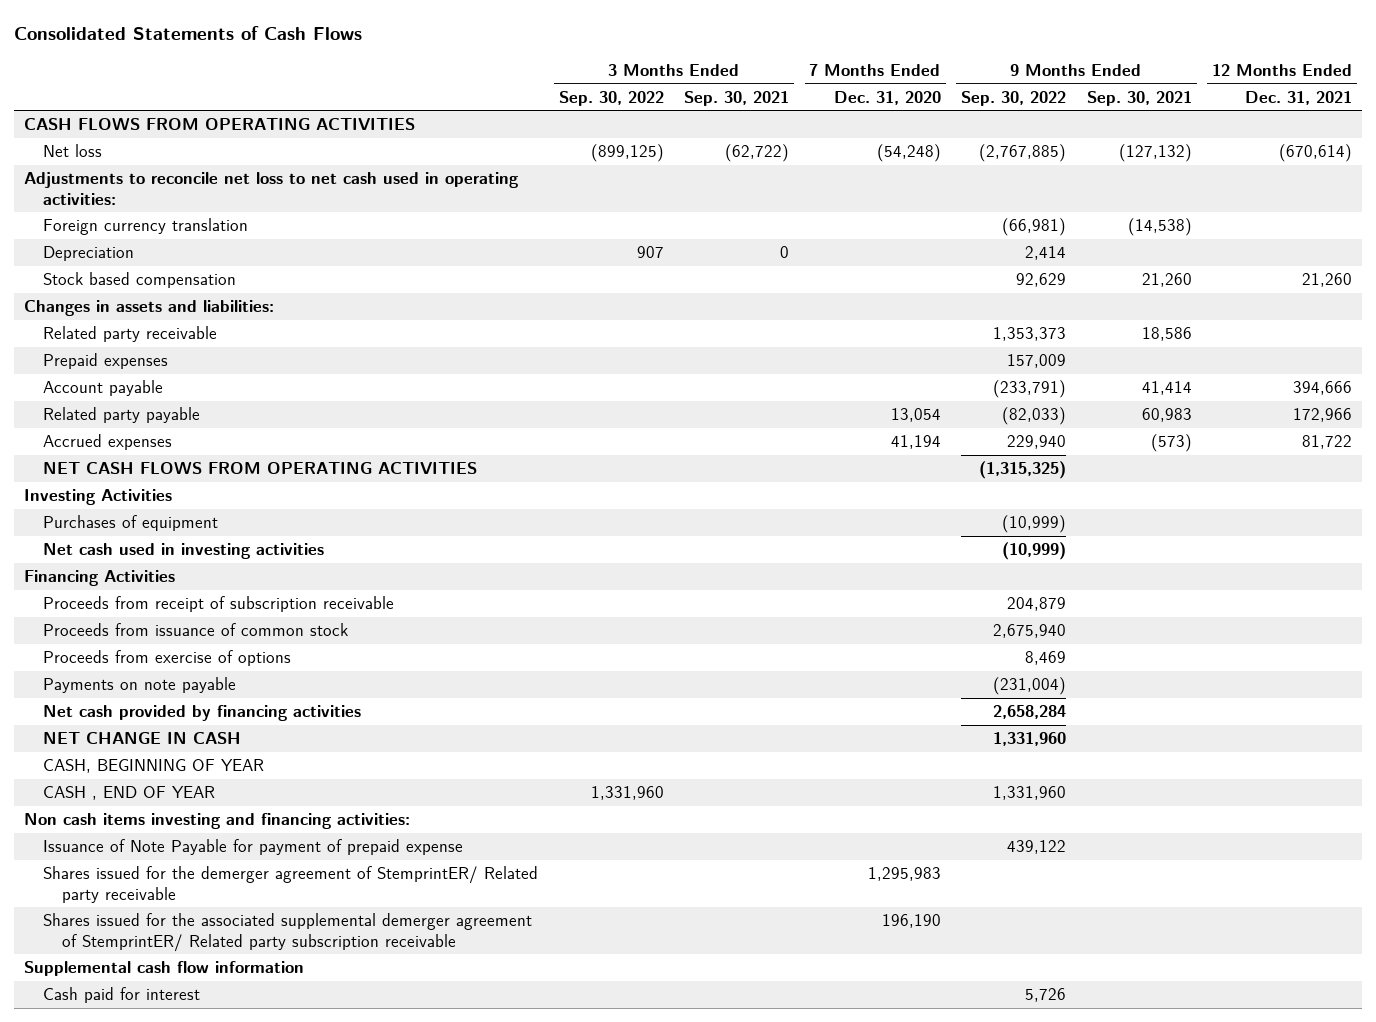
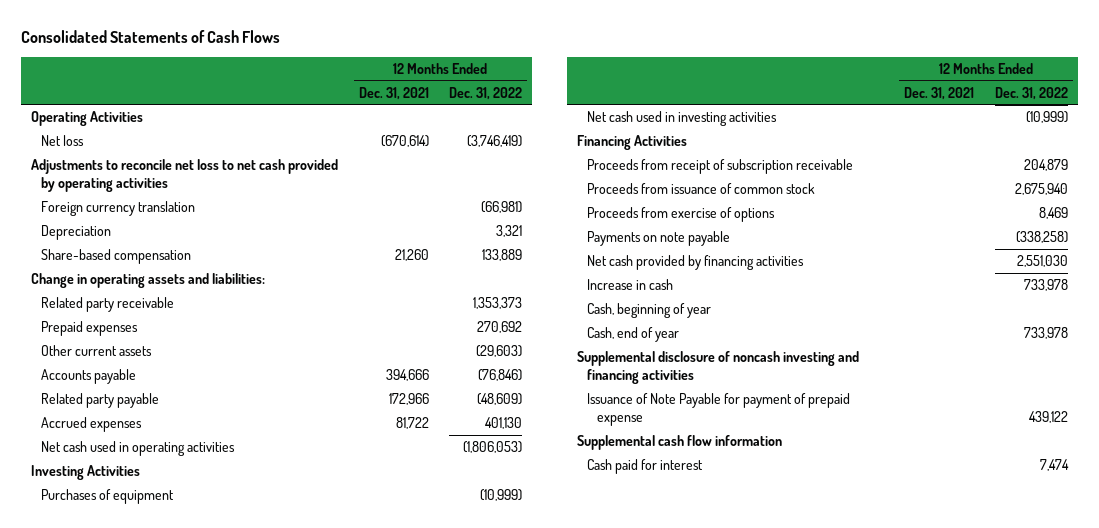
- | 3 Months Ended Sep. 30, 2022 | 3 Months Ended Sep. 30, 2021 | 7 Months Ended Dec. 31, 2020 | 9 Months Ended Sep. 30, 2022 | 9 Months Ended Sep. 30, 2021 | 12 Months Ended Dec. 31, 2021
+ | 12 Months Ended Dec. 31, 2021 | 12 Months Ended Dec. 31, 2022
- CASH FLOWS FROM OPERATING ACTIVITIES
+ Operating Activities
- Adjustments to reconcile net loss to net cash used in operating activities:
+ Adjustments to reconcile net loss to net cash provided by operating activities
- Stock based compensation | | | | 92,629 | 21,260 | 21,260
- Changes in assets and liabilities:
+ Share-based compensation | 21,260 | 133,889
+ Change in operating assets and liabilities:
- Account payable | | | | (233,791) | 41,414 | 394,666
+ Other current assets | | (29,603)
+ Accounts payable | 394,666 | (76,846)
- NET CASH FLOWS FROM OPERATING ACTIVITIES | | | | (1,315,325) | |
+ Net cash used in operating activities | | (1,806,053)
- NET CHANGE IN CASH | | | | 1,331,960 | |
- CASH, BEGINNING OF YEAR
- CASH , END OF YEAR | 1,331,960 | | | 1,331,960 | |
- Non cash items investing and financing activities:
+ Increase in cash | | 733,978
+ Cash, beginning of year
+ Cash, end of year | | 733,978
+ Supplemental disclosure of noncash investing and financing activities
- Shares issued for the demerger agreement of StemprintER/ Related party receivable | | | 1,295,983 | | |
- Shares issued for the associated supplemental demerger agreement of StemprintER/ Related party subscription receivable | | | 196,190 | | |

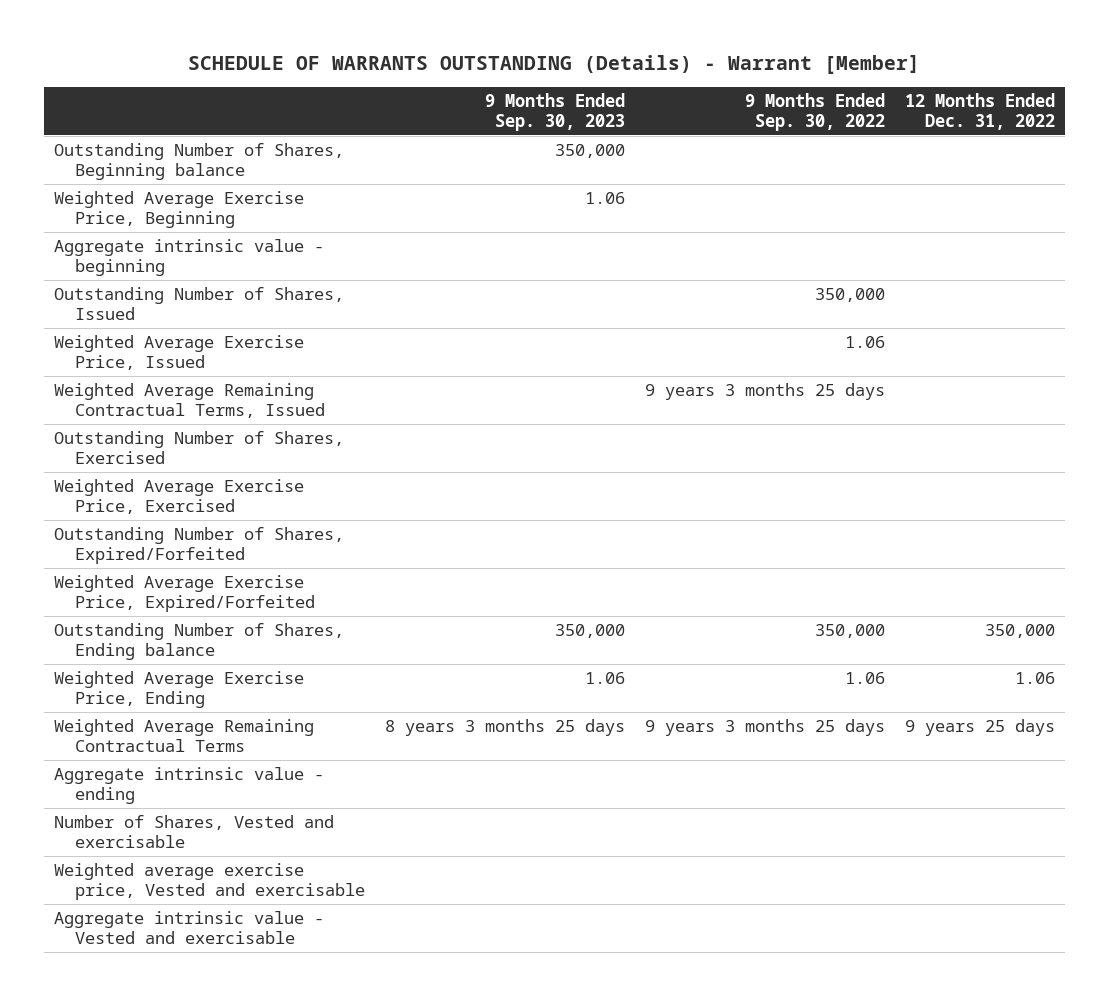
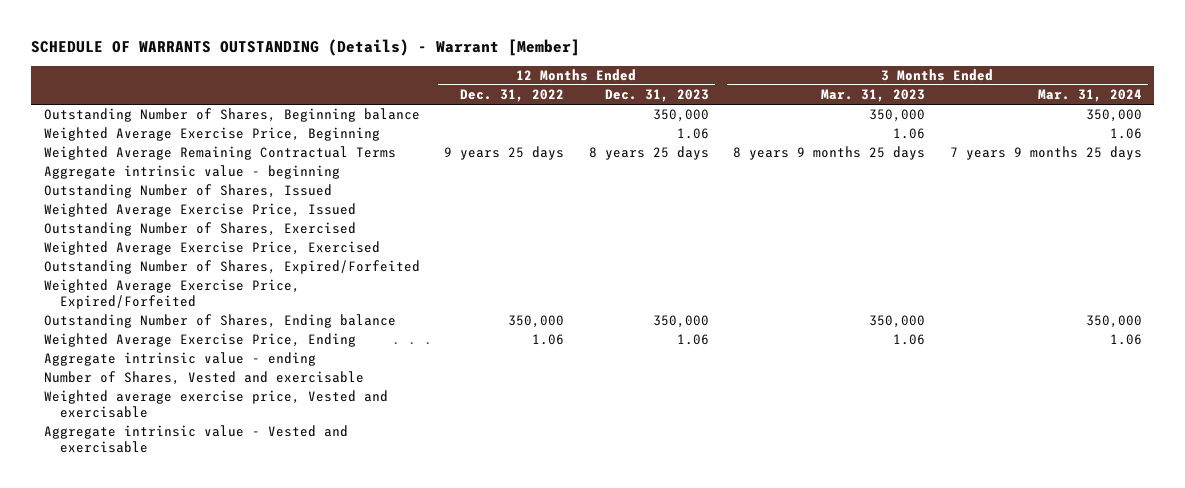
- | 9 Months Ended Sep. 30, 2023 | 9 Months Ended Sep. 30, 2022 | 12 Months Ended Dec. 31, 2022
+ | 12 Months Ended Dec. 31, 2022 | 12 Months Ended Dec. 31, 2023 | 3 Months Ended Mar. 31, 2023 | 3 Months Ended Mar. 31, 2024
moved up: Weighted Average Remaining Contractual Terms | 9 years 25 days | 8 years 25 days | 8 years 9 months 25 days | 7 years 9 months 25 days
- Weighted Average Remaining Contractual Terms, Issued | | 9 years 3 months 25 days |

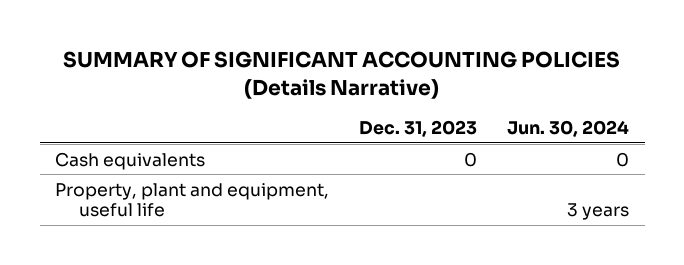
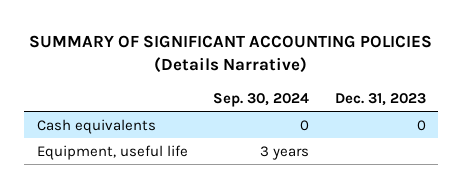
- | Dec. 31, 2023 | Jun. 30, 2024
+ | Sep. 30, 2024 | Dec. 31, 2023
- Property, plant and equipment, useful life | | 3 years
+ Equipment, useful life | 3 years |

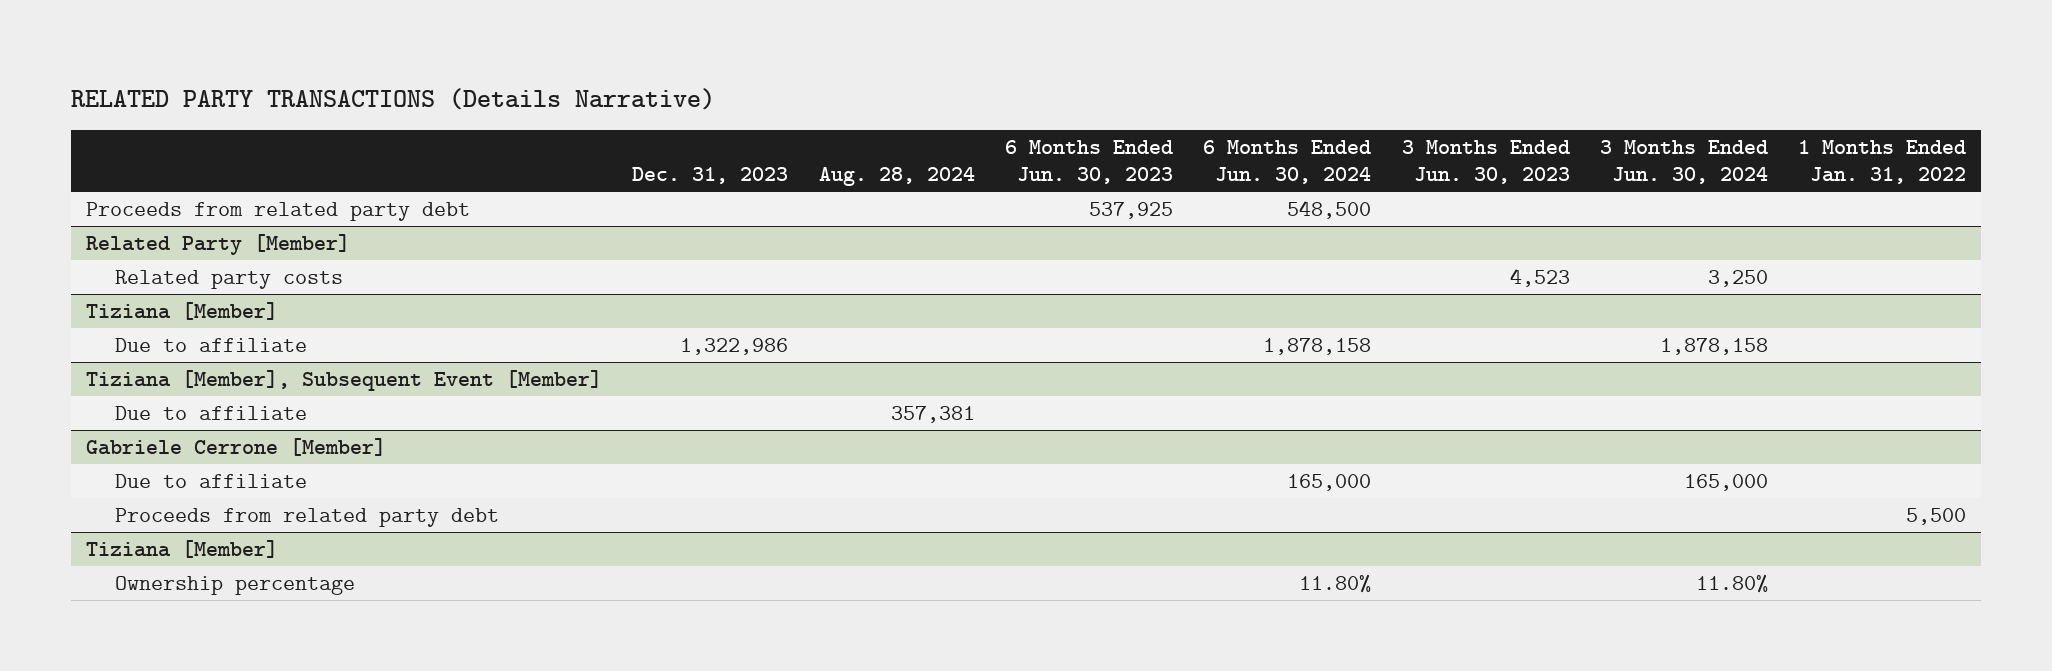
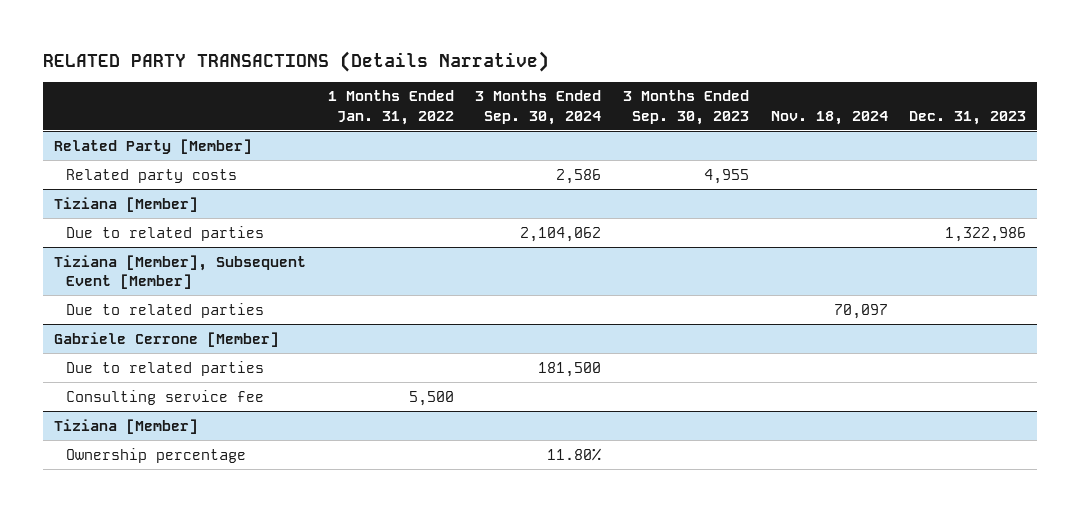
- | Dec. 31, 2023 | Aug. 28, 2024 | 6 Months Ended Jun. 30, 2023 | 6 Months Ended Jun. 30, 2024 | 3 Months Ended Jun. 30, 2023 | 3 Months Ended Jun. 30, 2024 | 1 Months Ended Jan. 31, 2022
+ | 1 Months Ended Jan. 31, 2022 | 3 Months Ended Sep. 30, 2024 | 3 Months Ended Sep. 30, 2023 | Nov. 18, 2024 | Dec. 31, 2023
- Proceeds from related party debt | | | 537,925 | 548,500 | | |
@ Tiziana [Member]
- Due to affiliate | 1,322,986 | | | 1,878,158 | | 1,878,158 |
+ Due to related parties | | 2,104,062 | | | 1,322,986
@ Tiziana [Member], Subsequent Event [Member]
- Due to affiliate | | 357,381 | | | | |
+ Due to related parties | | | | 70,097 |
@ Gabriele Cerrone [Member]
- Due to affiliate | | | | 165,000 | | 165,000 |
- Proceeds from related party debt | | | | | | | 5,500
+ Due to related parties | | 181,500 | | |
+ Consulting service fee | 5,500 | | | |

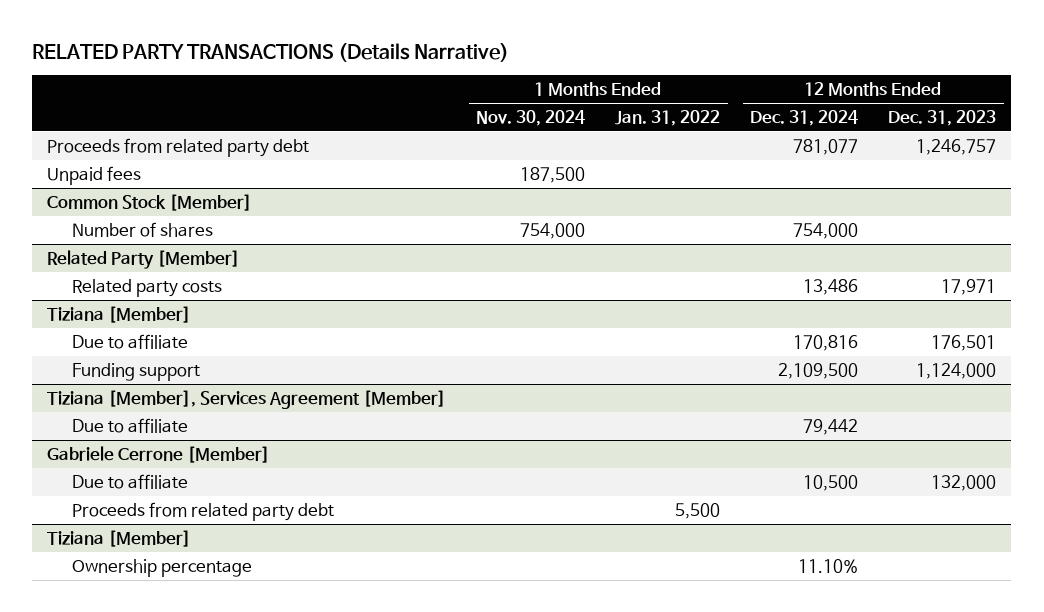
- | 1 Months Ended Jan. 31, 2022 | 3 Months Ended Sep. 30, 2024 | 3 Months Ended Sep. 30, 2023 | Nov. 18, 2024 | Dec. 31, 2023
+ | 1 Months Ended Nov. 30, 2024 | 1 Months Ended Jan. 31, 2022 | 12 Months Ended Dec. 31, 2024 | 12 Months Ended Dec. 31, 2023
+ Proceeds from related party debt | | | 781,077 | 1,246,757
+ Unpaid fees | 187,500 | | |
+ Common Stock [Member]
+ Number of shares | 754,000 | | 754,000 |
@ Tiziana [Member]
- Due to related parties | | 2,104,062 | | | 1,322,986
- Tiziana [Member], Subsequent Event [Member]
- Due to related parties | | | | 70,097 |
@ Tiziana [Member]
+ Due to affiliate | | | 170,816 | 176,501
+ Funding support | | | 2,109,500 | 1,124,000
+ Tiziana [Member], Services Agreement [Member]
+ Due to affiliate | | | 79,442 |
@ Gabriele Cerrone [Member]
- Due to related parties | | 181,500 | | |
- Consulting service fee | 5,500 | | | |
+ Due to affiliate | | | 10,500 | 132,000
+ Proceeds from related party debt | | 5,500 | |

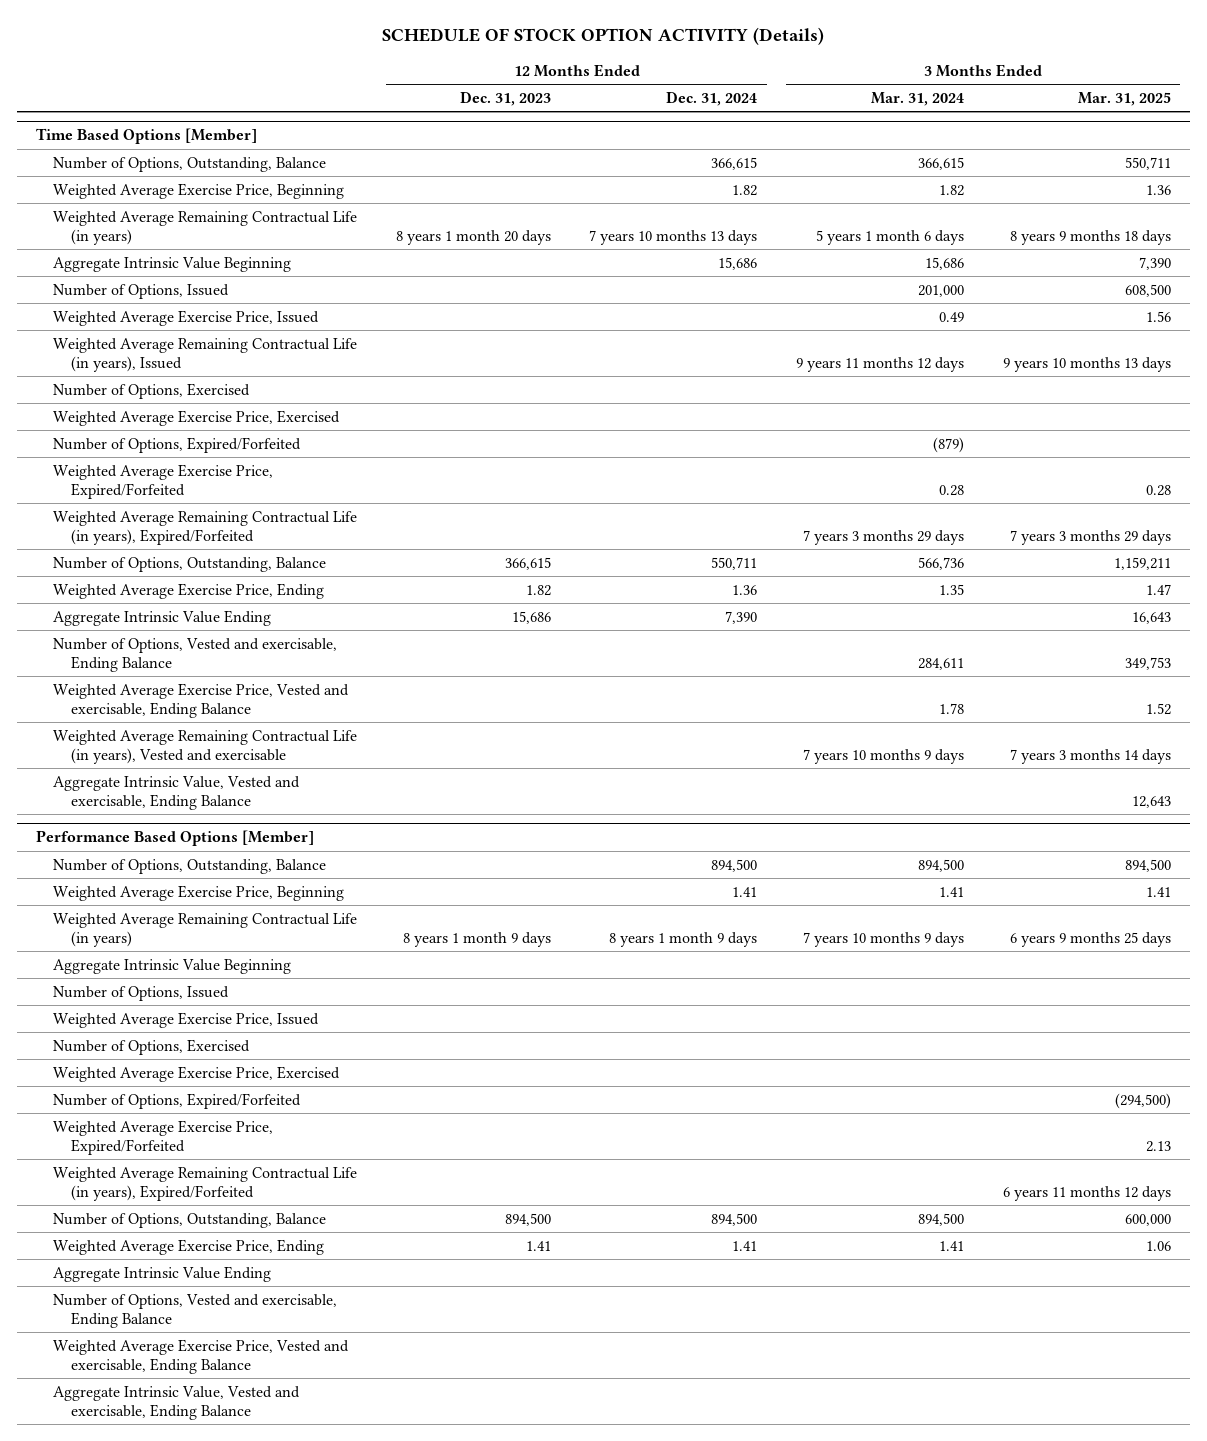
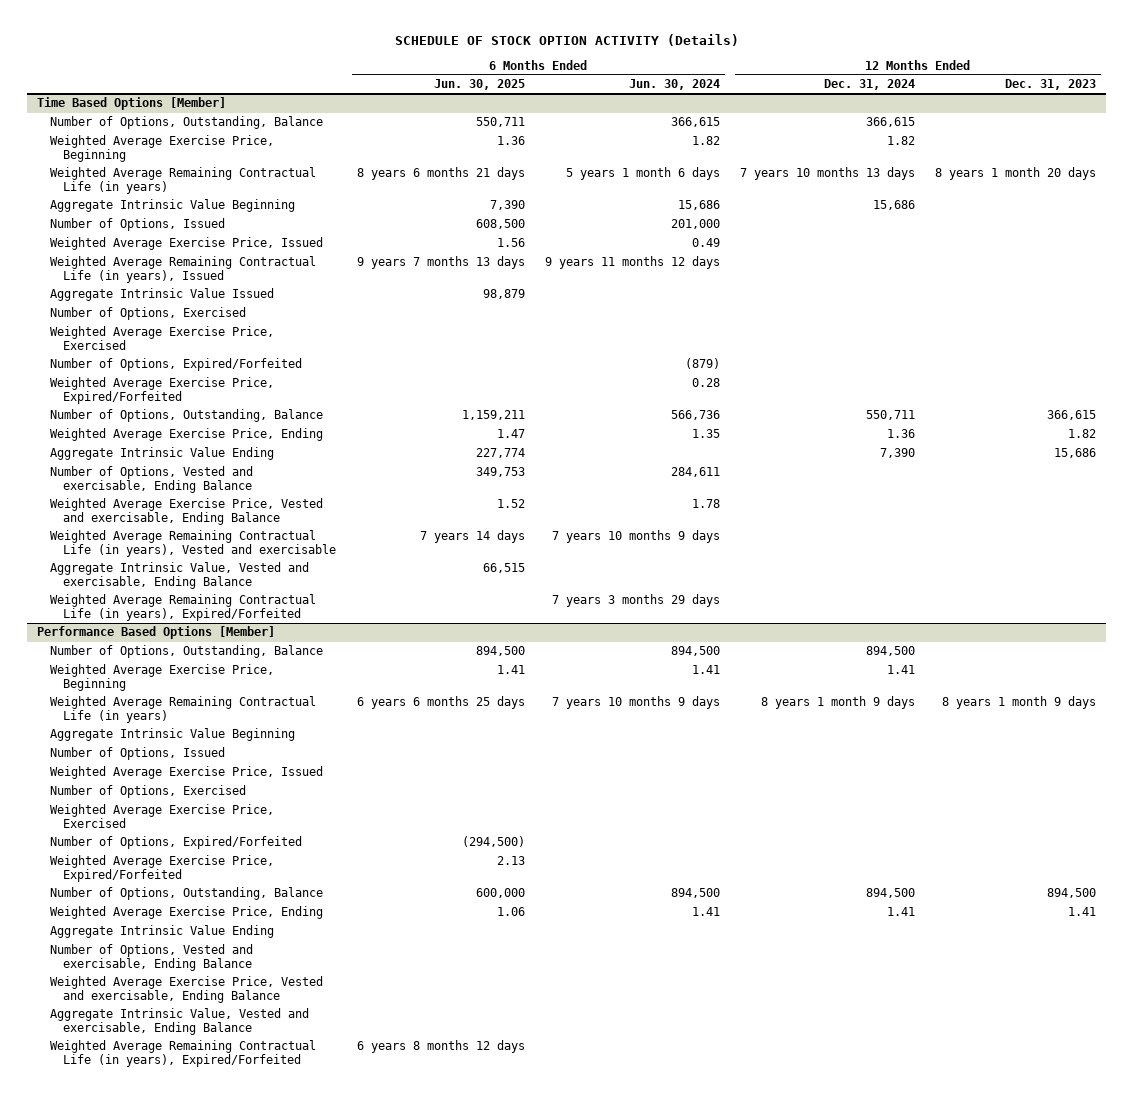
- | 12 Months Ended Dec. 31, 2023 | 12 Months Ended Dec. 31, 2024 | 3 Months Ended Mar. 31, 2024 | 3 Months Ended Mar. 31, 2025
+ | 6 Months Ended Jun. 30, 2025 | 6 Months Ended Jun. 30, 2024 | 12 Months Ended Dec. 31, 2024 | 12 Months Ended Dec. 31, 2023
@ Time Based Options [Member]
+ Aggregate Intrinsic Value Issued | 98,879 | | |
moved down: Weighted Average Remaining Contractual Life (in years), Expired/Forfeited | | 7 years 3 months 29 days | |
@ Performance Based Options [Member]
moved down: Weighted Average Remaining Contractual Life (in years), Expired/Forfeited | 6 years 8 months 12 days | | |

